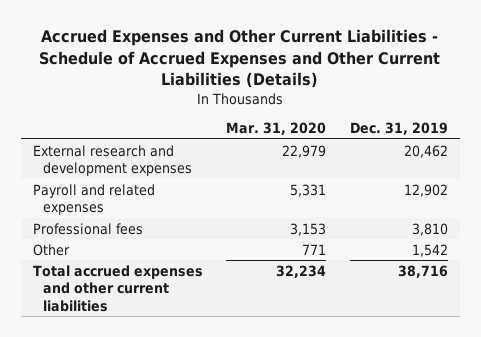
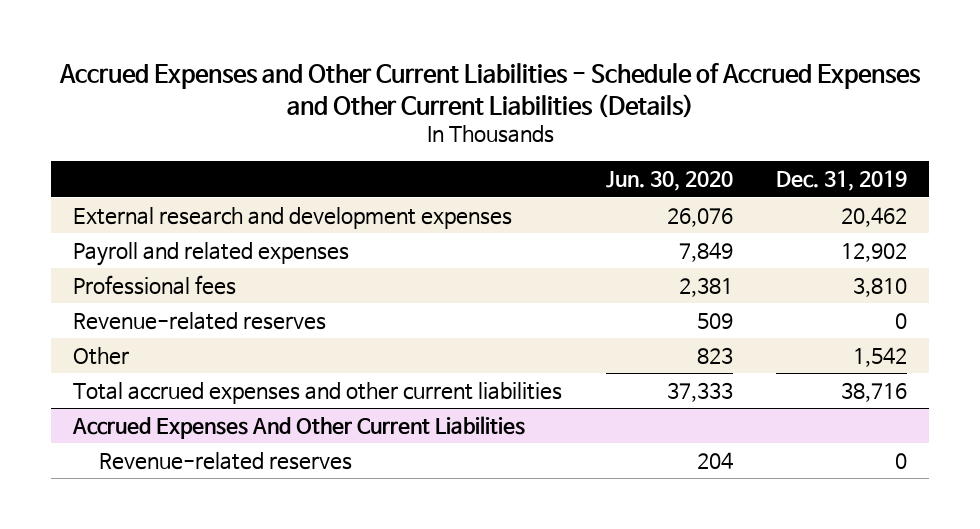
- | Mar. 31, 2020 | Dec. 31, 2019
+ | Jun. 30, 2020 | Dec. 31, 2019
+ Revenue-related reserves | 509 | 0
+ Accrued Expenses And Other Current Liabilities
+ Revenue-related reserves | 204 | 0

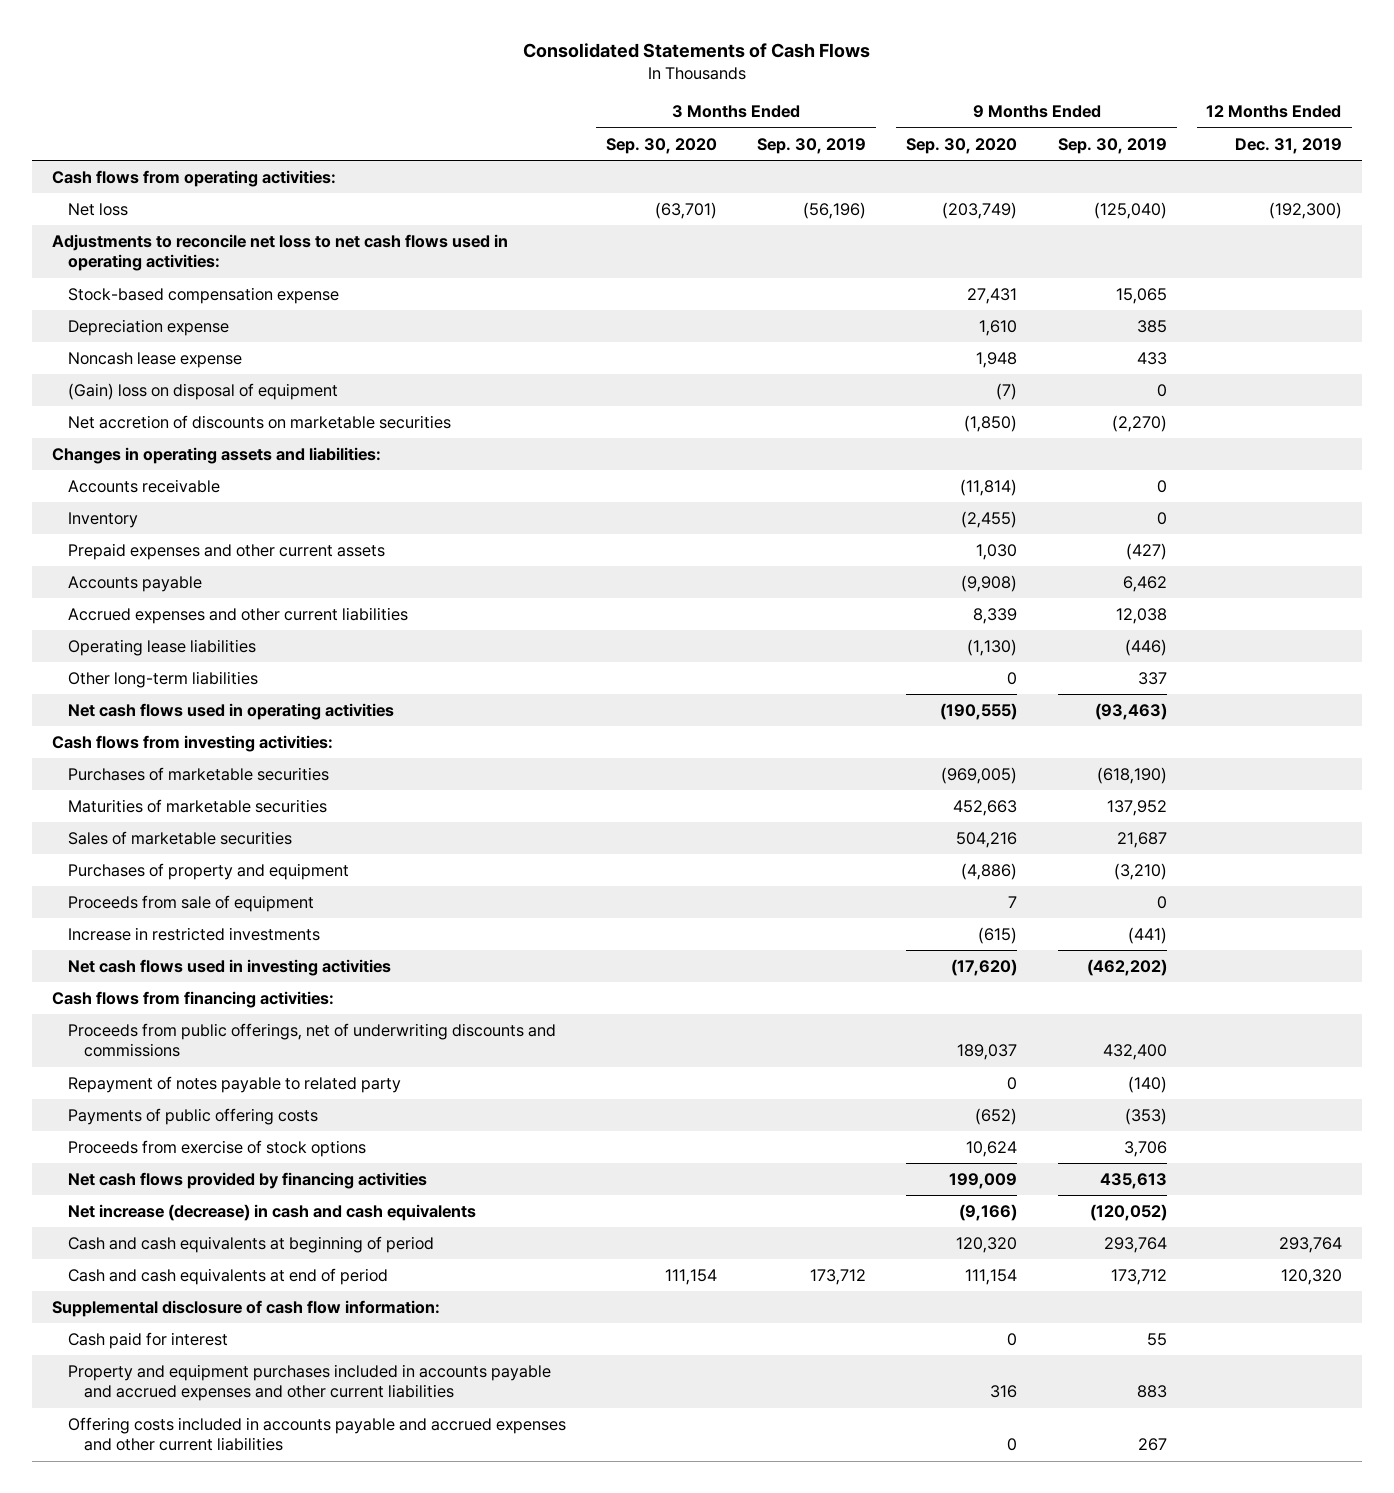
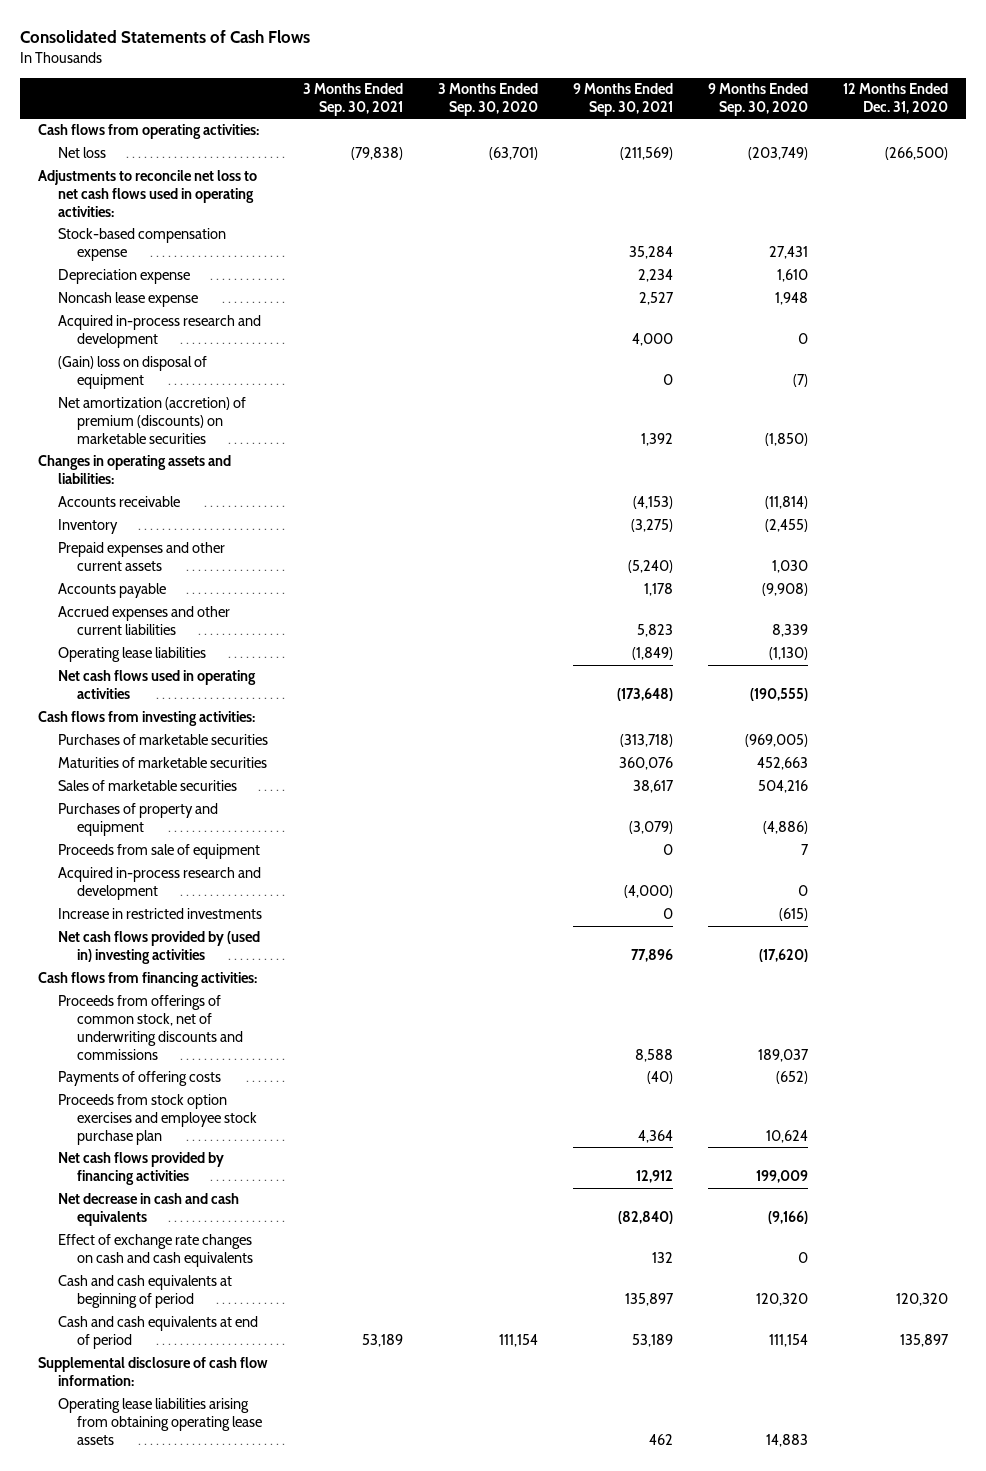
- | 3 Months Ended Sep. 30, 2020 | 3 Months Ended Sep. 30, 2019 | 9 Months Ended Sep. 30, 2020 | 9 Months Ended Sep. 30, 2019 | 12 Months Ended Dec. 31, 2019
+ | 3 Months Ended Sep. 30, 2021 | 3 Months Ended Sep. 30, 2020 | 9 Months Ended Sep. 30, 2021 | 9 Months Ended Sep. 30, 2020 | 12 Months Ended Dec. 31, 2020
+ Acquired in-process research and development | | | 4,000 | 0 |
- Net accretion of discounts on marketable securities | | | (1,850) | (2,270) |
+ Net amortization (accretion) of premium (discounts) on marketable securities | | | 1,392 | (1,850) |
- Other long-term liabilities | | | 0 | 337 |
+ Acquired in-process research and development | | | (4,000) | 0 |
- Net cash flows used in investing activities | | | (17,620) | (462,202) |
+ Net cash flows provided by (used in) investing activities | | | 77,896 | (17,620) |
- Proceeds from public offerings, net of underwriting discounts and commissions | | | 189,037 | 432,400 |
- Repayment of notes payable to related party | | | 0 | (140) |
- Payments of public offering costs | | | (652) | (353) |
- Proceeds from exercise of stock options | | | 10,624 | 3,706 |
+ Proceeds from offerings of common stock, net of underwriting discounts and commissions | | | 8,588 | 189,037 |
+ Payments of offering costs | | | (40) | (652) |
+ Proceeds from stock option exercises and employee stock purchase plan | | | 4,364 | 10,624 |
- Net increase (decrease) in cash and cash equivalents | | | (9,166) | (120,052) |
+ Net decrease in cash and cash equivalents | | | (82,840) | (9,166) |
+ Effect of exchange rate changes on cash and cash equivalents | | | 132 | 0 |
- Cash paid for interest | | | 0 | 55 |
- Property and equipment purchases included in accounts payable and accrued expenses and other current liabilities | | | 316 | 883 |
- Offering costs included in accounts payable and accrued expenses and other current liabilities | | | 0 | 267 |
+ Operating lease liabilities arising from obtaining operating lease assets | | | 462 | 14,883 |

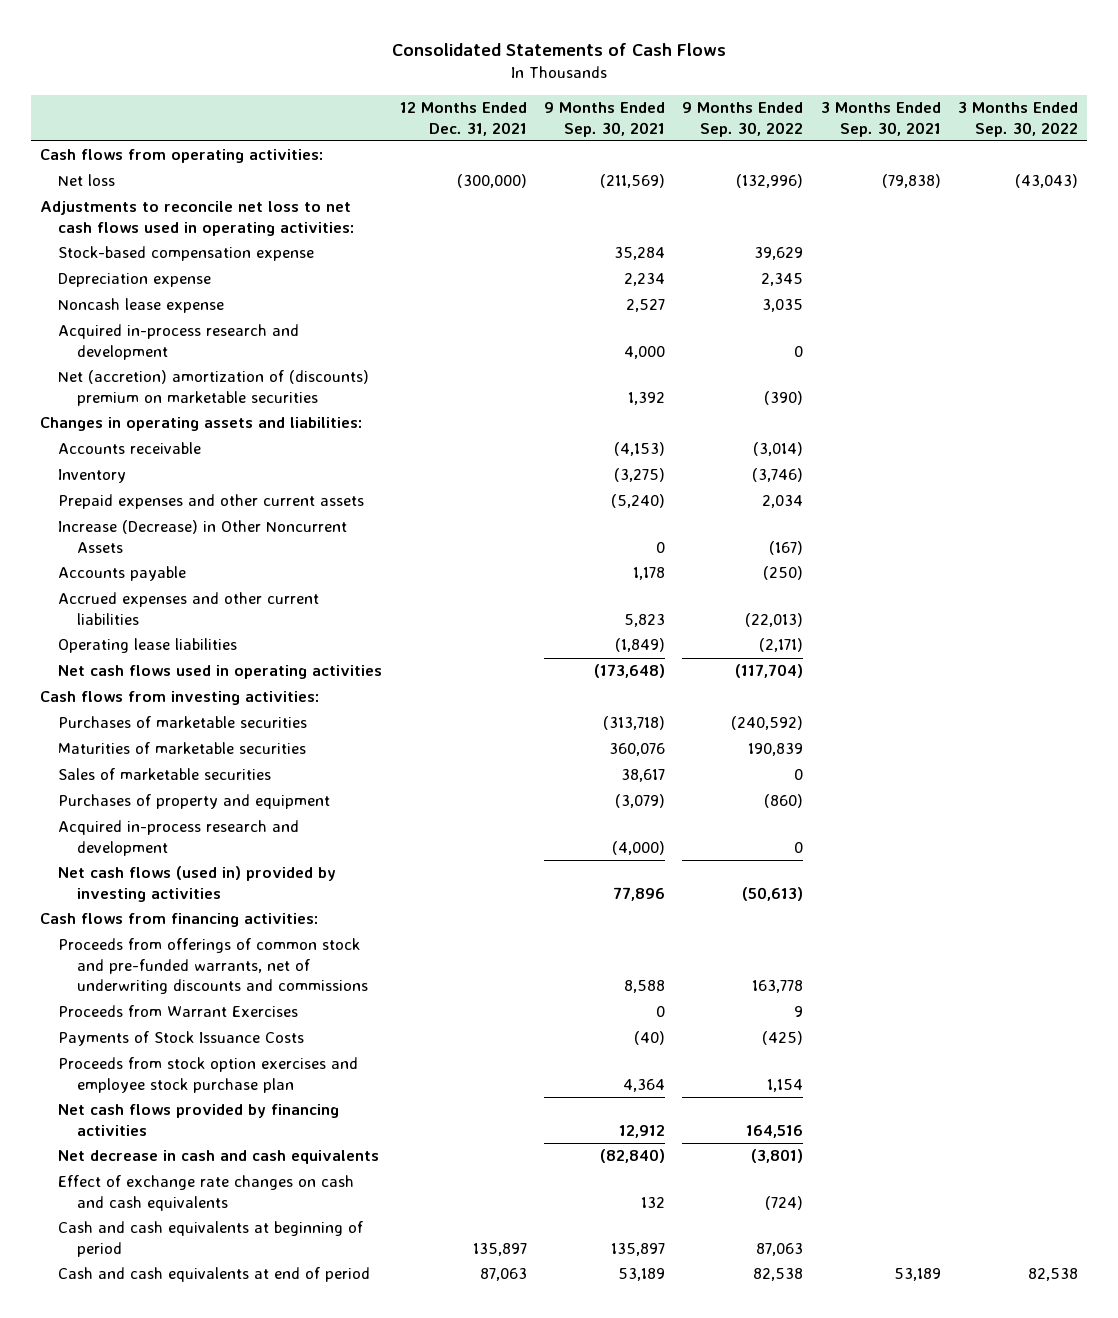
- | 3 Months Ended Sep. 30, 2021 | 3 Months Ended Sep. 30, 2020 | 9 Months Ended Sep. 30, 2021 | 9 Months Ended Sep. 30, 2020 | 12 Months Ended Dec. 31, 2020
+ | 12 Months Ended Dec. 31, 2021 | 9 Months Ended Sep. 30, 2021 | 9 Months Ended Sep. 30, 2022 | 3 Months Ended Sep. 30, 2021 | 3 Months Ended Sep. 30, 2022
- (Gain) loss on disposal of equipment | | | 0 | (7) |
- Net amortization (accretion) of premium (discounts) on marketable securities | | | 1,392 | (1,850) |
+ Net (accretion) amortization of (discounts) premium on marketable securities | | 1,392 | (390) | |
+ Increase (Decrease) in Other Noncurrent Assets | | 0 | (167) | |
- Proceeds from sale of equipment | | | 0 | 7 |
- Increase in restricted investments | | | 0 | (615) |
- Net cash flows provided by (used in) investing activities | | | 77,896 | (17,620) |
+ Net cash flows (used in) provided by investing activities | | 77,896 | (50,613) | |
- Proceeds from offerings of common stock, net of underwriting discounts and commissions | | | 8,588 | 189,037 |
- Payments of offering costs | | | (40) | (652) |
+ Proceeds from offerings of common stock and pre-funded warrants, net of underwriting discounts and commissions | | 8,588 | 163,778 | |
+ Proceeds from Warrant Exercises | | 0 | 9 | |
+ Payments of Stock Issuance Costs | | (40) | (425) | |
- Supplemental disclosure of cash flow information:
- Operating lease liabilities arising from obtaining operating lease assets | | | 462 | 14,883 |

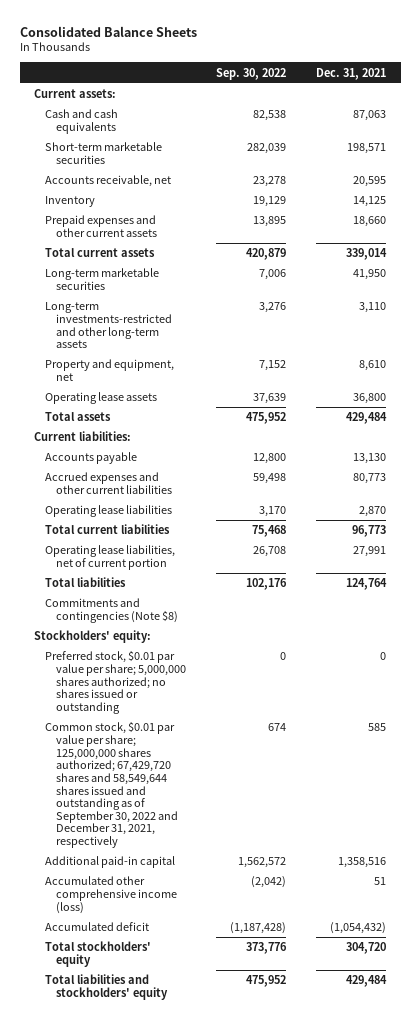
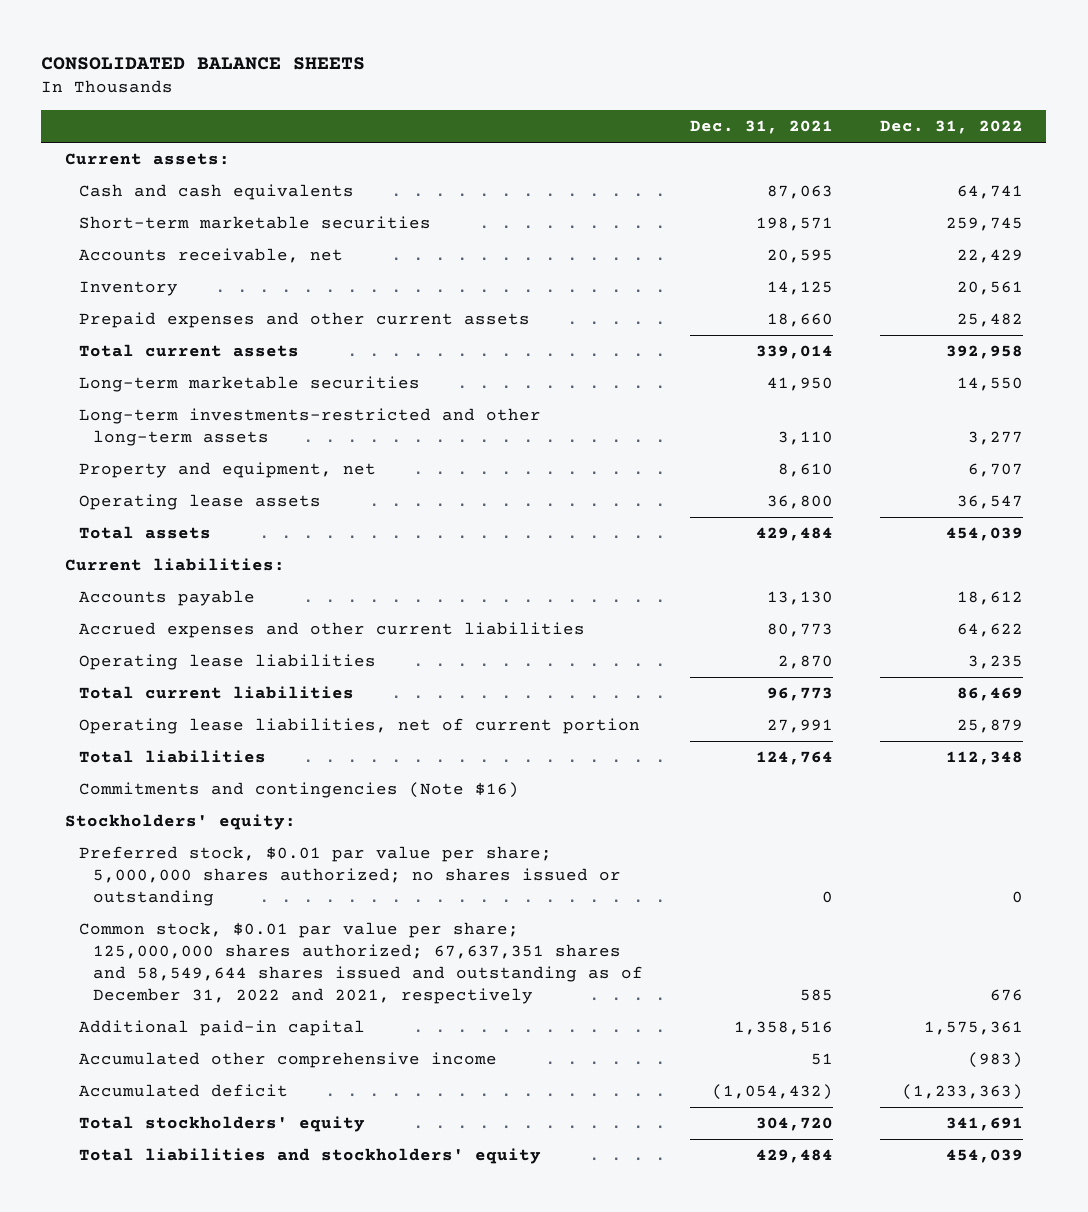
- Consolidated Balance Sheets
+ CONSOLIDATED BALANCE SHEETS
- | Sep. 30, 2022 | Dec. 31, 2021
+ | Dec. 31, 2021 | Dec. 31, 2022
- Commitments and contingencies (Note $8)
+ Commitments and contingencies (Note $16)
- Common stock, $0.01 par value per share; 125,000,000 shares authorized; 67,429,720 shares and 58,549,644 shares issued and outstanding as of September 30, 2022 and December 31, 2021, respectively | 674 | 585
+ Common stock, $0.01 par value per share; 125,000,000 shares authorized; 67,637,351 shares and 58,549,644 shares issued and outstanding as of December 31, 2022 and 2021, respectively | 585 | 676
- Accumulated other comprehensive income (loss) | (2,042) | 51
+ Accumulated other comprehensive income | 51 | (983)

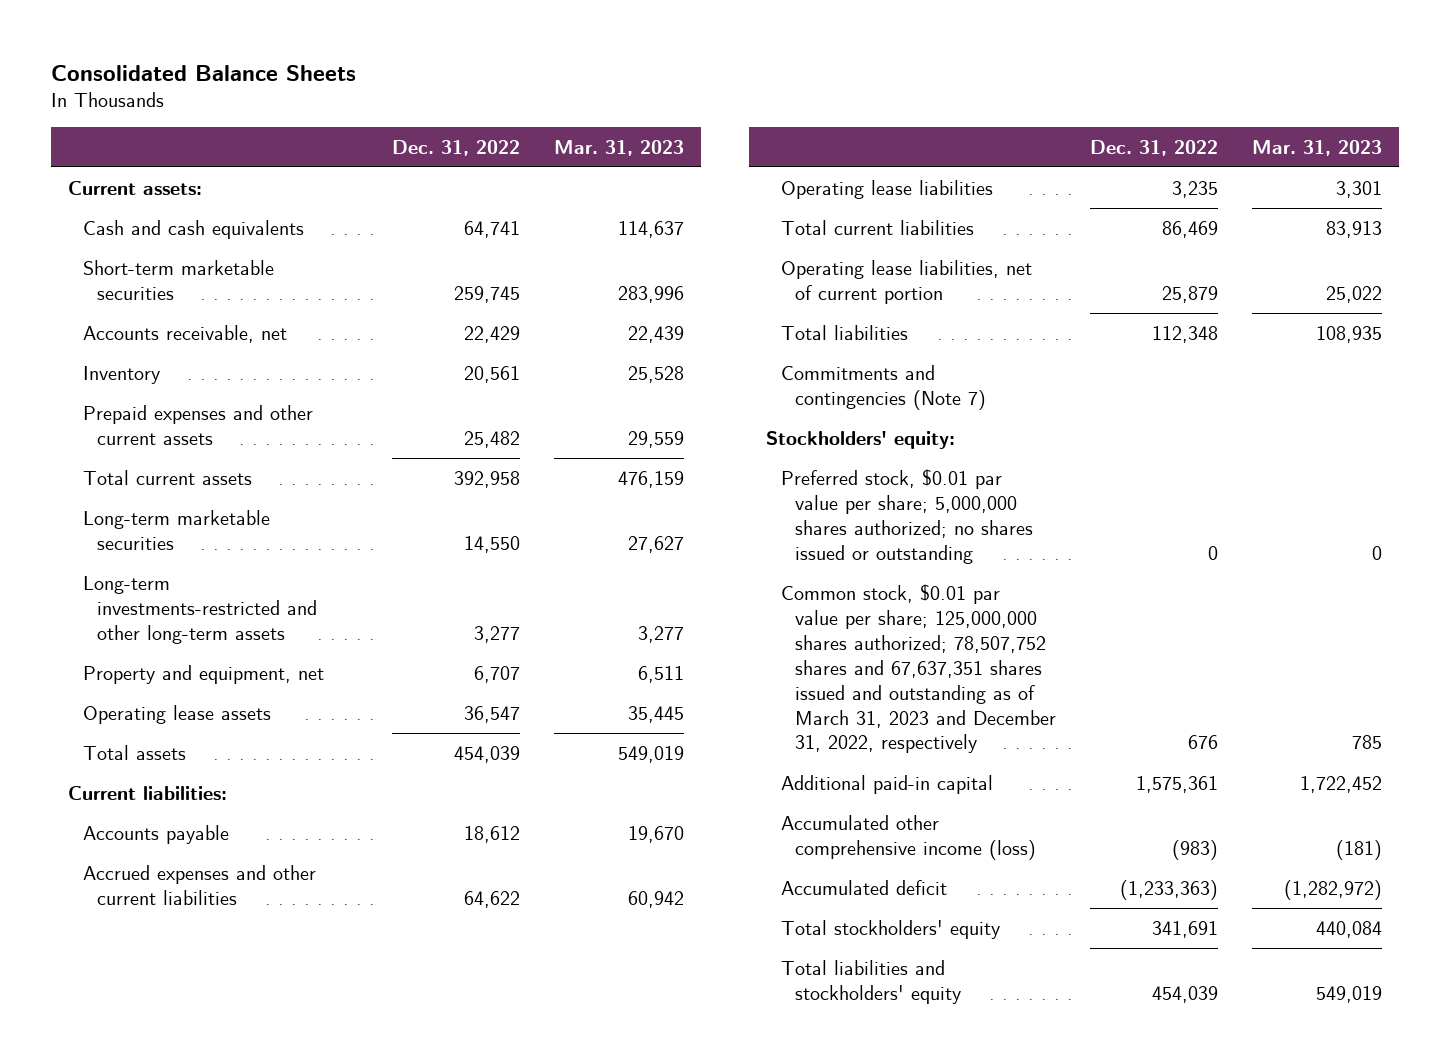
- CONSOLIDATED BALANCE SHEETS
+ Consolidated Balance Sheets
- | Dec. 31, 2021 | Dec. 31, 2022
+ | Dec. 31, 2022 | Mar. 31, 2023
- Commitments and contingencies (Note $16)
+ Commitments and contingencies (Note 7)
- Common stock, $0.01 par value per share; 125,000,000 shares authorized; 67,637,351 shares and 58,549,644 shares issued and outstanding as of December 31, 2022 and 2021, respectively | 585 | 676
+ Common stock, $0.01 par value per share; 125,000,000 shares authorized; 78,507,752 shares and 67,637,351 shares issued and outstanding as of March 31, 2023 and December 31, 2022, respectively | 676 | 785
- Accumulated other comprehensive income | 51 | (983)
+ Accumulated other comprehensive income (loss) | (983) | (181)

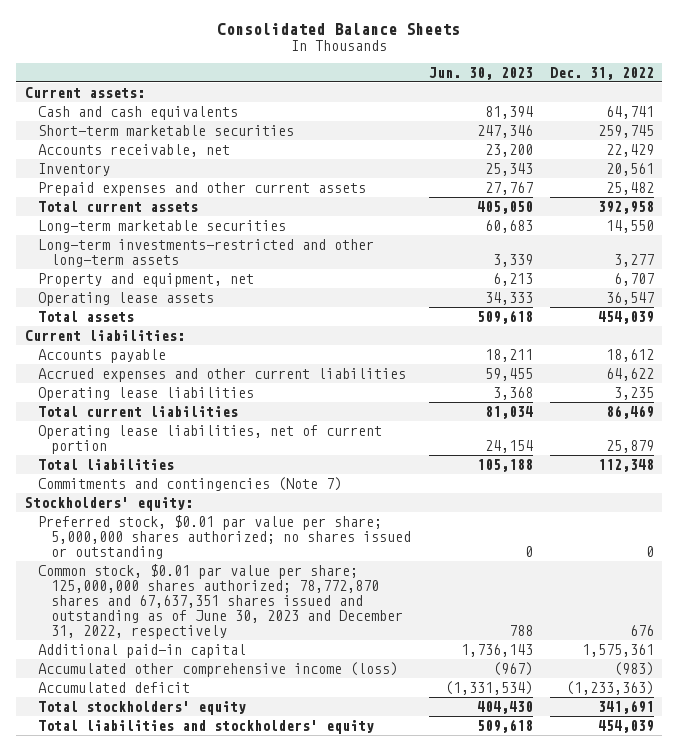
- | Dec. 31, 2022 | Mar. 31, 2023
+ | Jun. 30, 2023 | Dec. 31, 2022
- Common stock, $0.01 par value per share; 125,000,000 shares authorized; 78,507,752 shares and 67,637,351 shares issued and outstanding as of March 31, 2023 and December 31, 2022, respectively | 676 | 785
+ Common stock, $0.01 par value per share; 125,000,000 shares authorized; 78,772,870 shares and 67,637,351 shares issued and outstanding as of June 30, 2023 and December 31, 2022, respectively | 788 | 676

